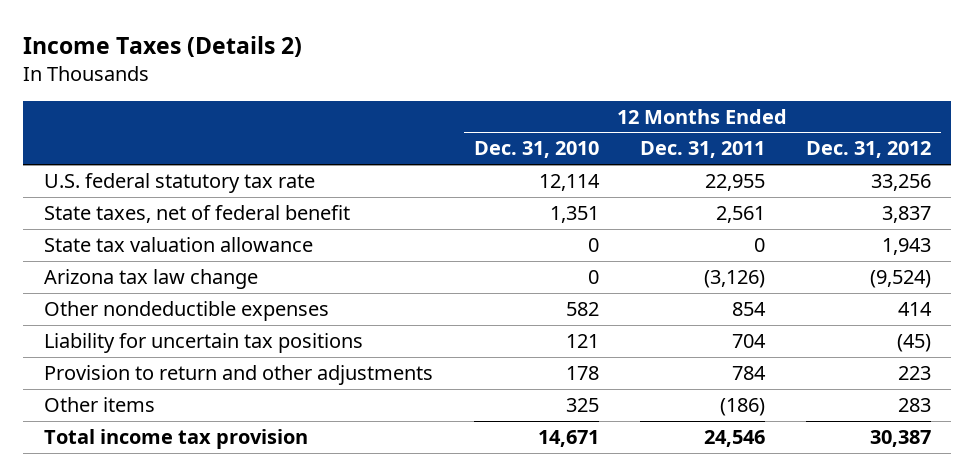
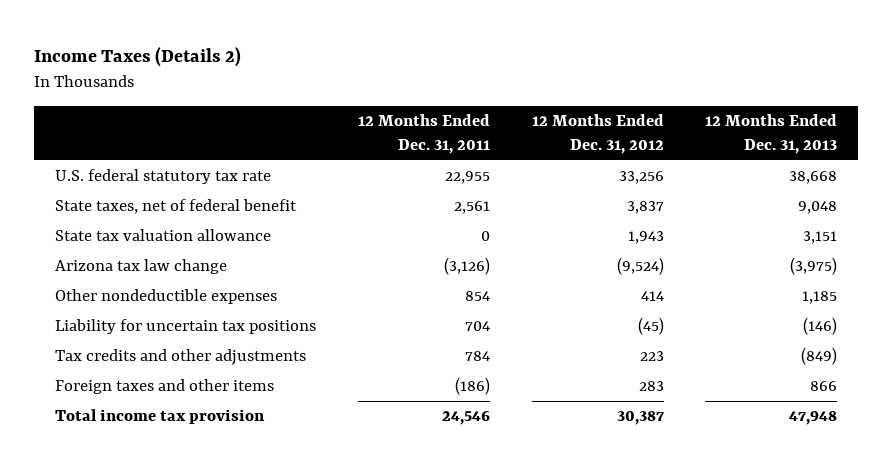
- | 12 Months Ended Dec. 31, 2010 | 12 Months Ended Dec. 31, 2011 | 12 Months Ended Dec. 31, 2012
+ | 12 Months Ended Dec. 31, 2011 | 12 Months Ended Dec. 31, 2012 | 12 Months Ended Dec. 31, 2013
- Provision to return and other adjustments | 178 | 784 | 223
- Other items | 325 | (186) | 283
+ Tax credits and other adjustments | 784 | 223 | (849)
+ Foreign taxes and other items | (186) | 283 | 866

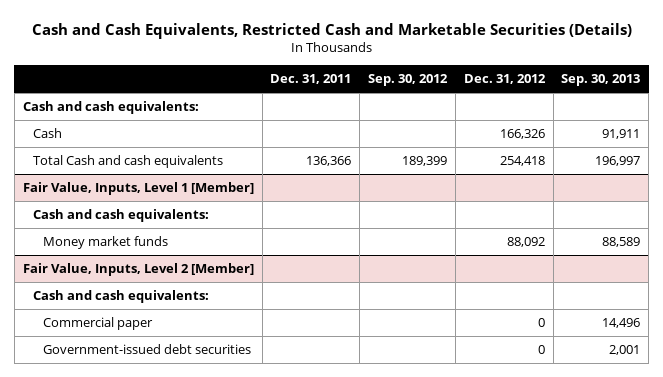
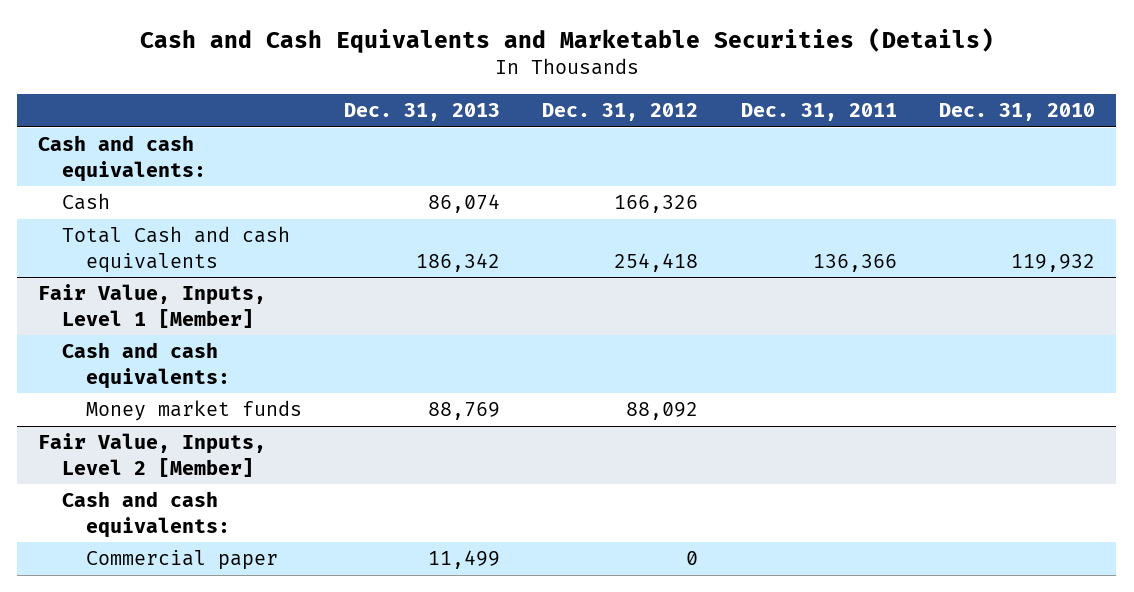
- Cash and Cash Equivalents, Restricted Cash and Marketable Securities (Details)
+ Cash and Cash Equivalents and Marketable Securities (Details)
- | Dec. 31, 2011 | Sep. 30, 2012 | Dec. 31, 2012 | Sep. 30, 2013
+ | Dec. 31, 2013 | Dec. 31, 2012 | Dec. 31, 2011 | Dec. 31, 2010
@ Fair Value, Inputs, Level 2 [Member]
- Government-issued debt securities | | | 0 | 2,001

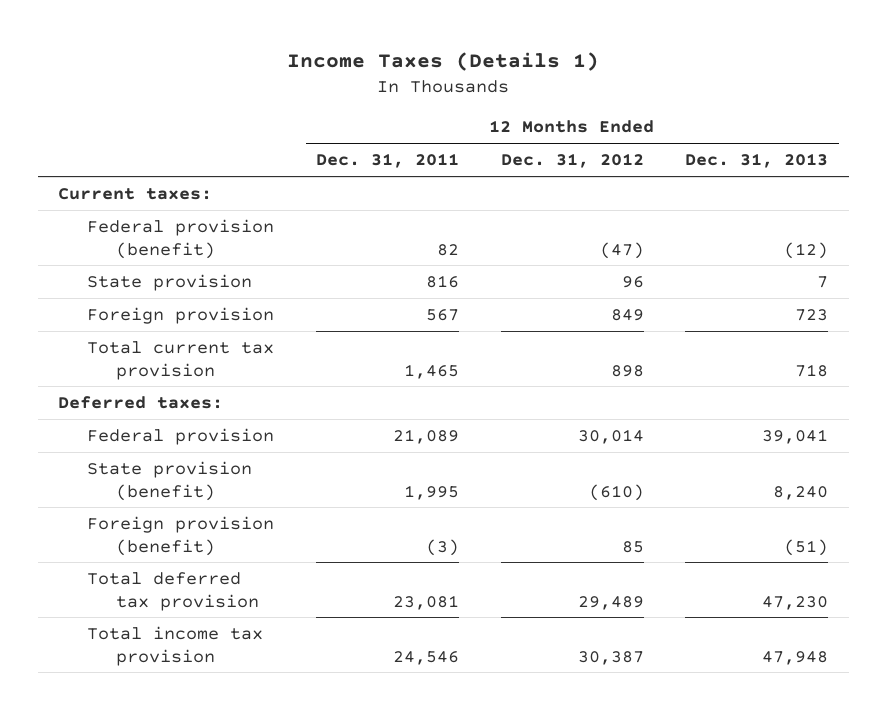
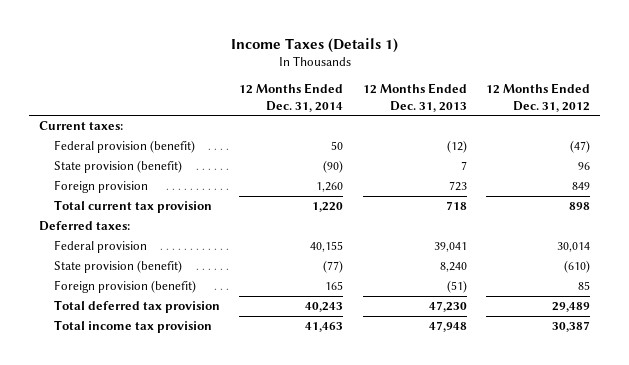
- | 12 Months Ended Dec. 31, 2011 | 12 Months Ended Dec. 31, 2012 | 12 Months Ended Dec. 31, 2013
+ | 12 Months Ended Dec. 31, 2014 | 12 Months Ended Dec. 31, 2013 | 12 Months Ended Dec. 31, 2012
- State provision | 816 | 96 | 7
+ State provision (benefit) | (90) | 7 | 96

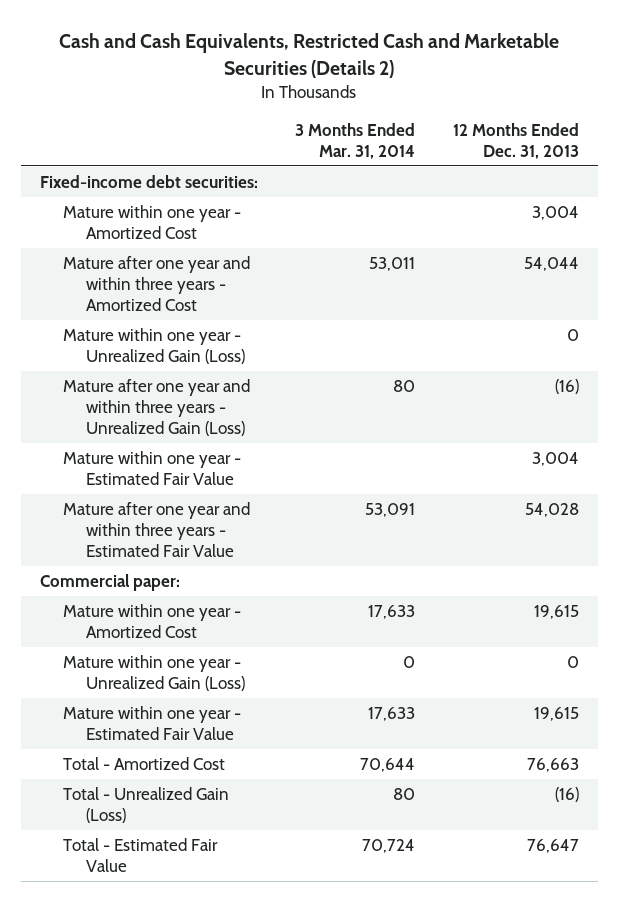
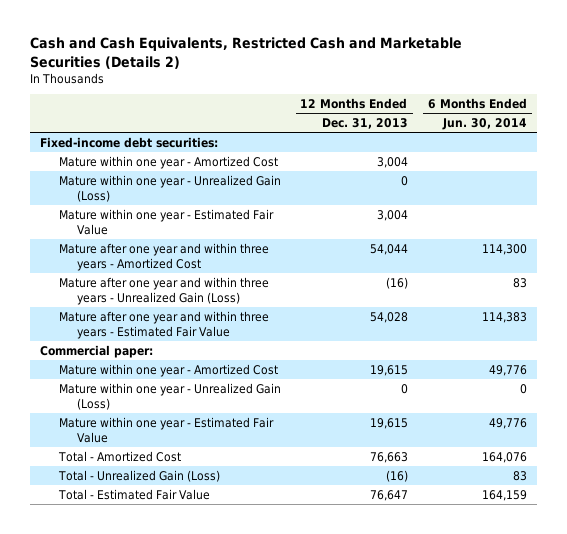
- | 3 Months Ended Mar. 31, 2014 | 12 Months Ended Dec. 31, 2013
+ | 12 Months Ended Dec. 31, 2013 | 6 Months Ended Jun. 30, 2014
moved down: Mature after one year and within three years - Amortized Cost | 54,044 | 114,300
moved down: Mature after one year and within three years - Unrealized Gain (Loss) | (16) | 83

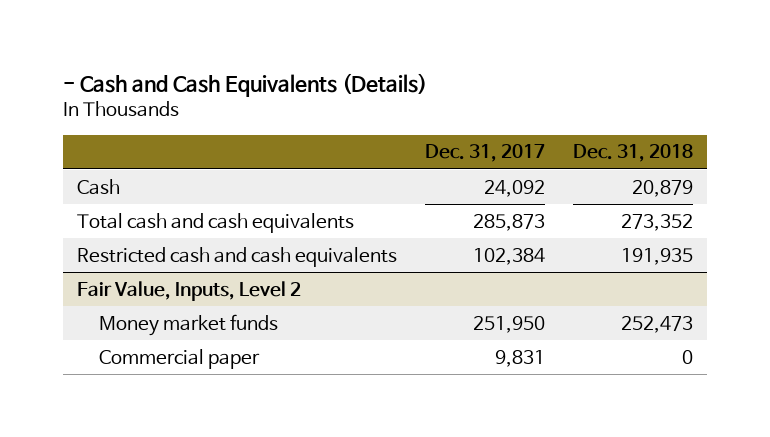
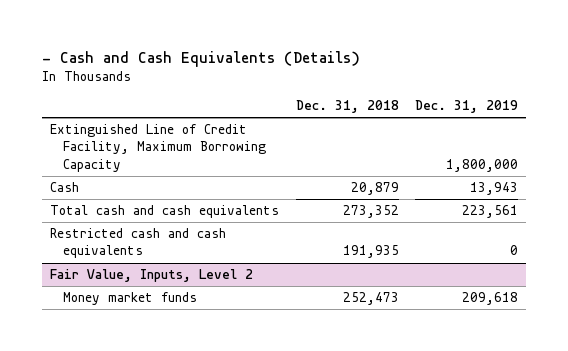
- | Dec. 31, 2017 | Dec. 31, 2018
+ | Dec. 31, 2018 | Dec. 31, 2019
+ Extinguished Line of Credit Facility, Maximum Borrowing Capacity | | 1,800,000
@ Fair Value, Inputs, Level 2
- Commercial paper | 9,831 | 0

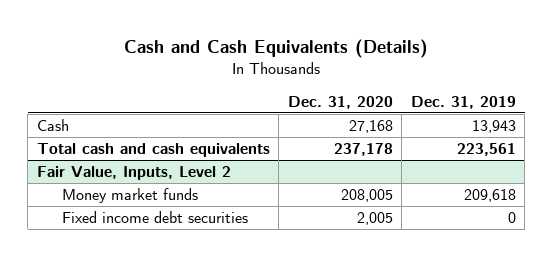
- - Cash and Cash Equivalents (Details)
+ Cash and Cash Equivalents (Details)
- | Dec. 31, 2018 | Dec. 31, 2019
+ | Dec. 31, 2020 | Dec. 31, 2019
- Extinguished Line of Credit Facility, Maximum Borrowing Capacity | | 1,800,000
- Restricted cash and cash equivalents | 191,935 | 0
@ Fair Value, Inputs, Level 2
+ Fixed income debt securities | 2,005 | 0

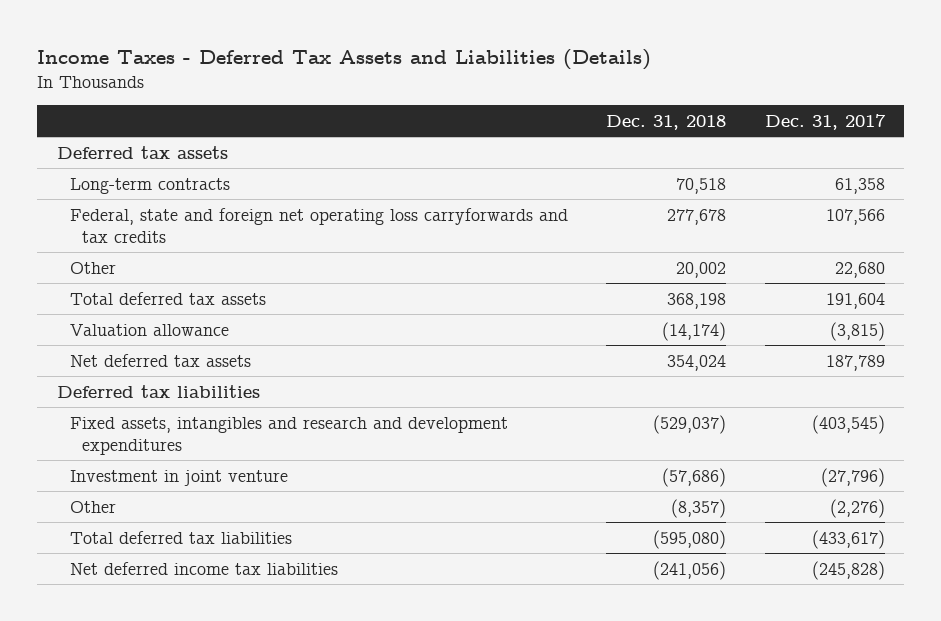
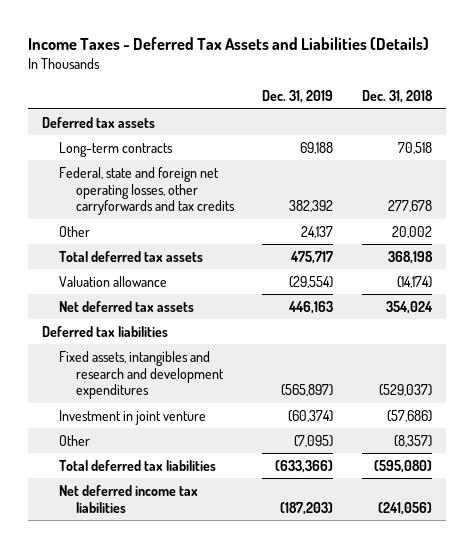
- | Dec. 31, 2018 | Dec. 31, 2017
+ | Dec. 31, 2019 | Dec. 31, 2018
- Federal, state and foreign net operating loss carryforwards and tax credits | 277,678 | 107,566
+ Federal, state and foreign net operating losses, other carryforwards and tax credits | 382,392 | 277,678

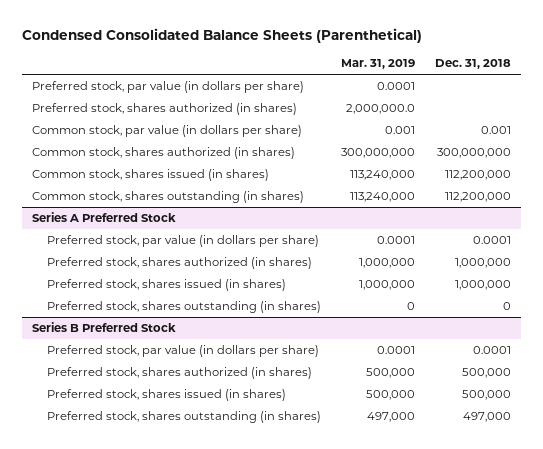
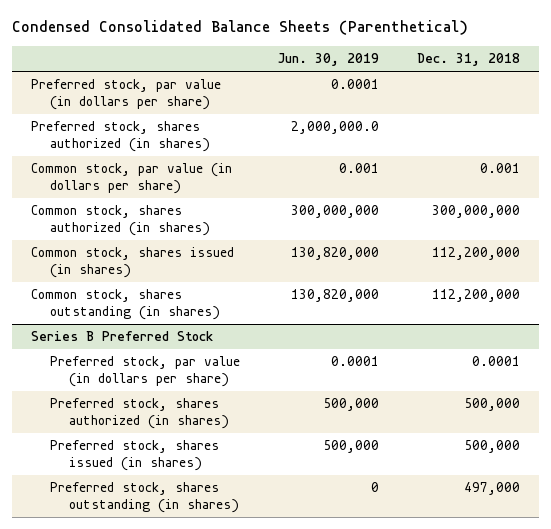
- | Mar. 31, 2019 | Dec. 31, 2018
+ | Jun. 30, 2019 | Dec. 31, 2018
- Series A Preferred Stock
- Preferred stock, par value (in dollars per share) | 0.0001 | 0.0001
- Preferred stock, shares authorized (in shares) | 1,000,000 | 1,000,000
- Preferred stock, shares issued (in shares) | 1,000,000 | 1,000,000
- Preferred stock, shares outstanding (in shares) | 0 | 0

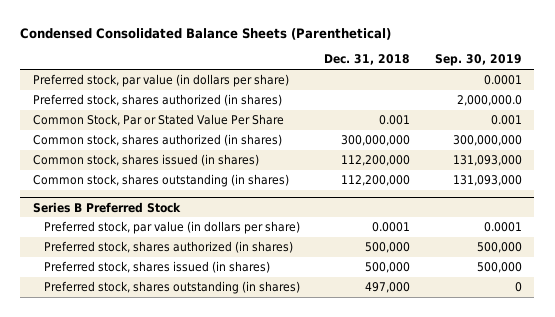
- | Jun. 30, 2019 | Dec. 31, 2018
+ | Dec. 31, 2018 | Sep. 30, 2019
- Common stock, par value (in dollars per share) | 0.001 | 0.001
+ Common Stock, Par or Stated Value Per Share | 0.001 | 0.001

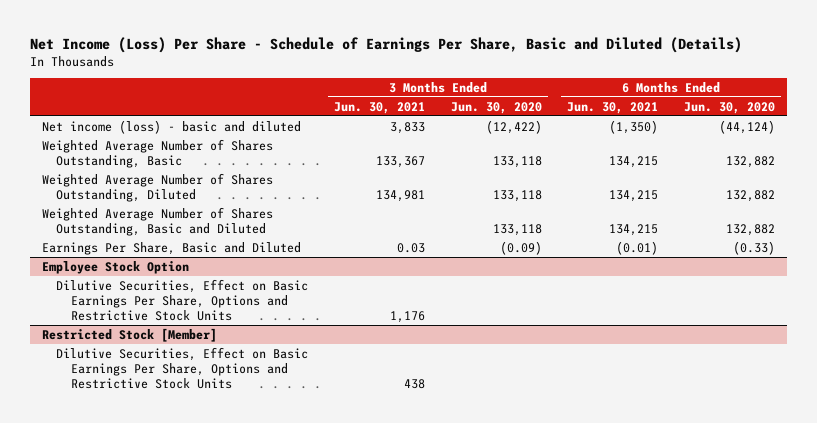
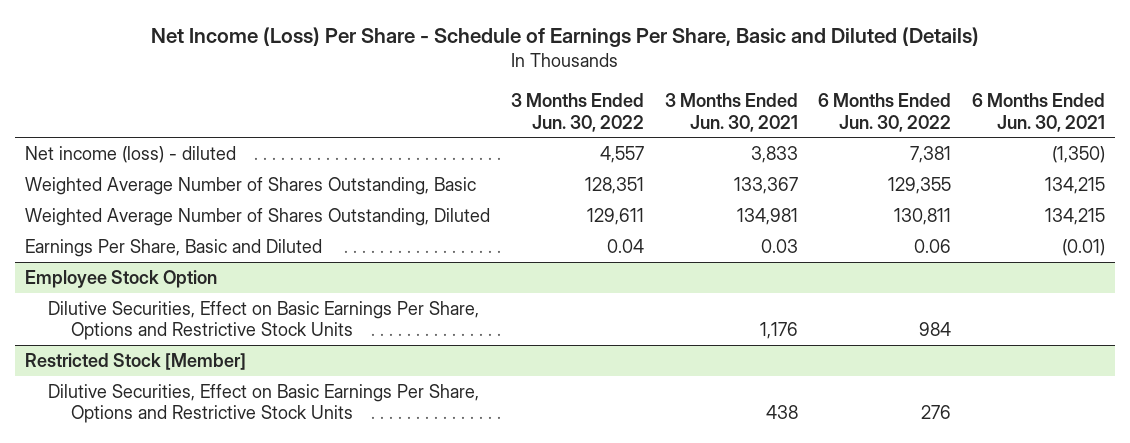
- | 3 Months Ended Jun. 30, 2021 | 3 Months Ended Jun. 30, 2020 | 6 Months Ended Jun. 30, 2021 | 6 Months Ended Jun. 30, 2020
+ | 3 Months Ended Jun. 30, 2022 | 3 Months Ended Jun. 30, 2021 | 6 Months Ended Jun. 30, 2022 | 6 Months Ended Jun. 30, 2021
- Net income (loss) - basic and diluted | 3,833 | (12,422) | (1,350) | (44,124)
+ Net income (loss) - diluted | 4,557 | 3,833 | 7,381 | (1,350)
- Weighted Average Number of Shares Outstanding, Basic and Diluted | | 133,118 | 134,215 | 132,882

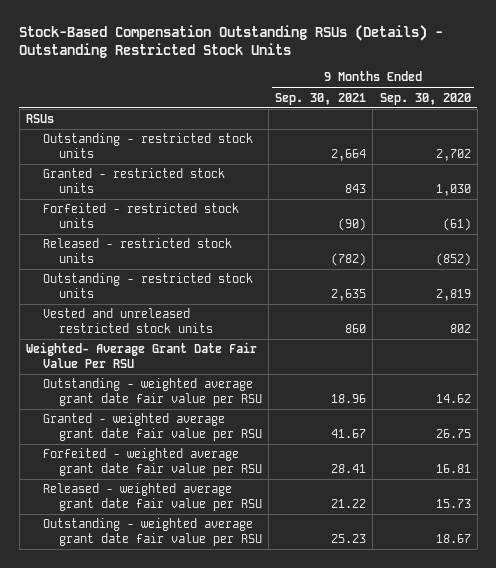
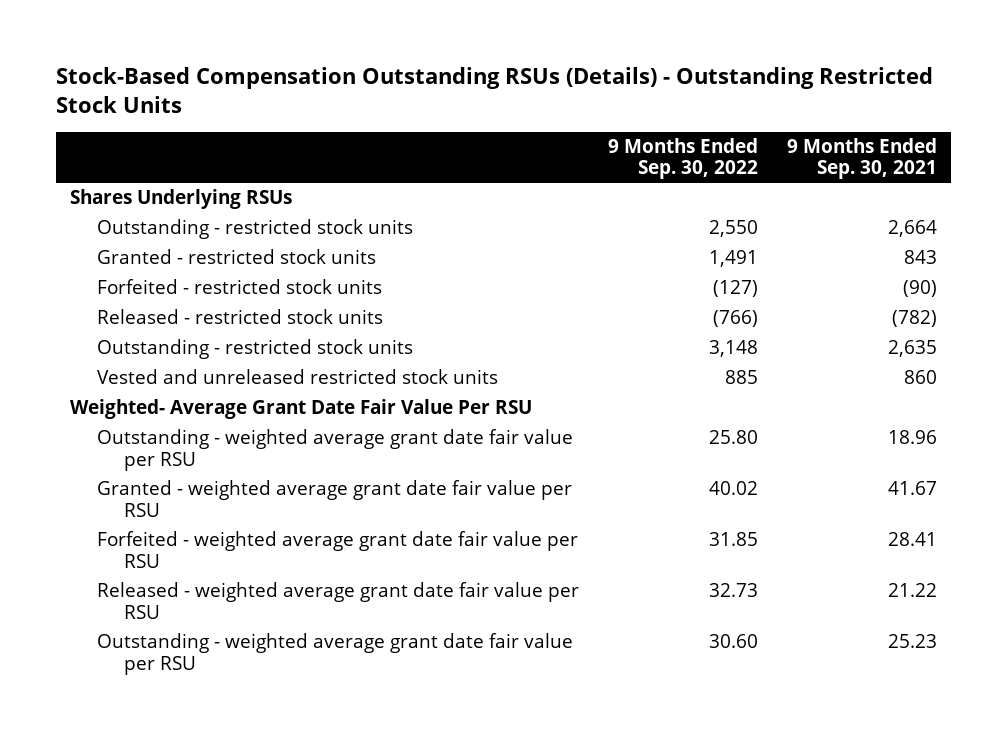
- | 9 Months Ended Sep. 30, 2021 | 9 Months Ended Sep. 30, 2020
+ | 9 Months Ended Sep. 30, 2022 | 9 Months Ended Sep. 30, 2021
- RSUs
+ Shares Underlying RSUs

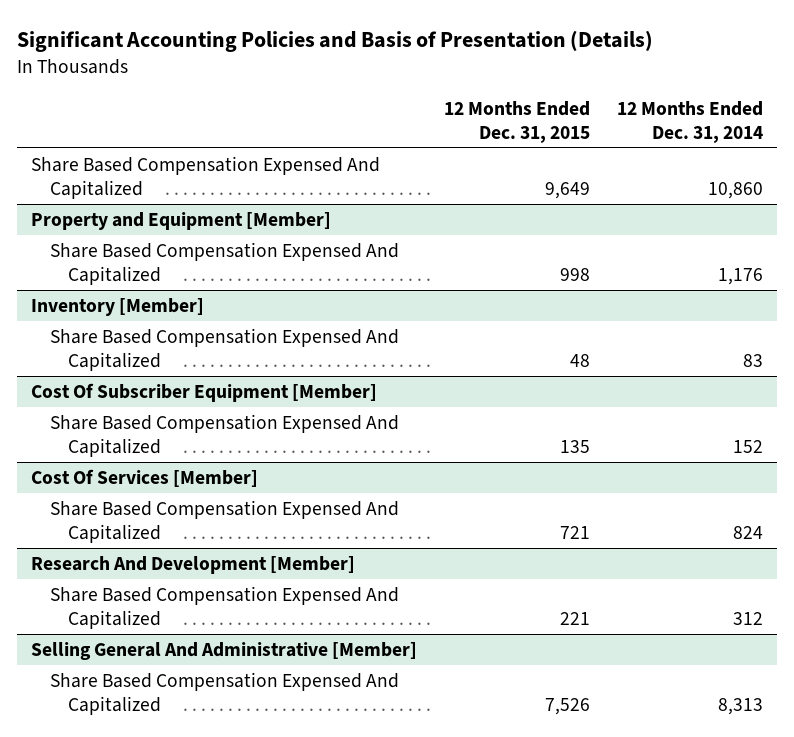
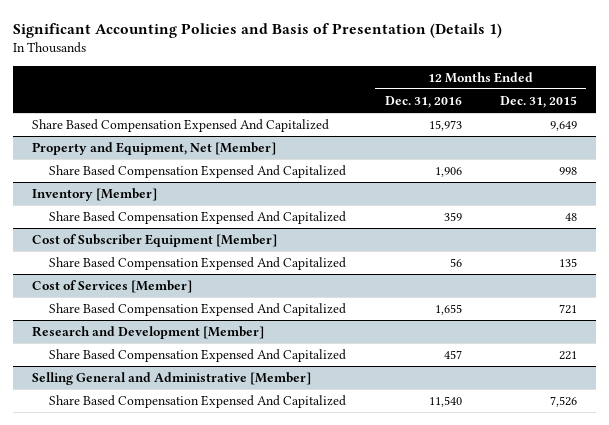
- Significant Accounting Policies and Basis of Presentation (Details)
+ Significant Accounting Policies and Basis of Presentation (Details 1)
- | 12 Months Ended Dec. 31, 2015 | 12 Months Ended Dec. 31, 2014
+ | 12 Months Ended Dec. 31, 2016 | 12 Months Ended Dec. 31, 2015
- Property and Equipment [Member]
+ Property and Equipment, Net [Member]
- Cost Of Subscriber Equipment [Member]
+ Cost of Subscriber Equipment [Member]
- Cost Of Services [Member]
+ Cost of Services [Member]
- Research And Development [Member]
+ Research and Development [Member]
- Selling General And Administrative [Member]
+ Selling General and Administrative [Member]

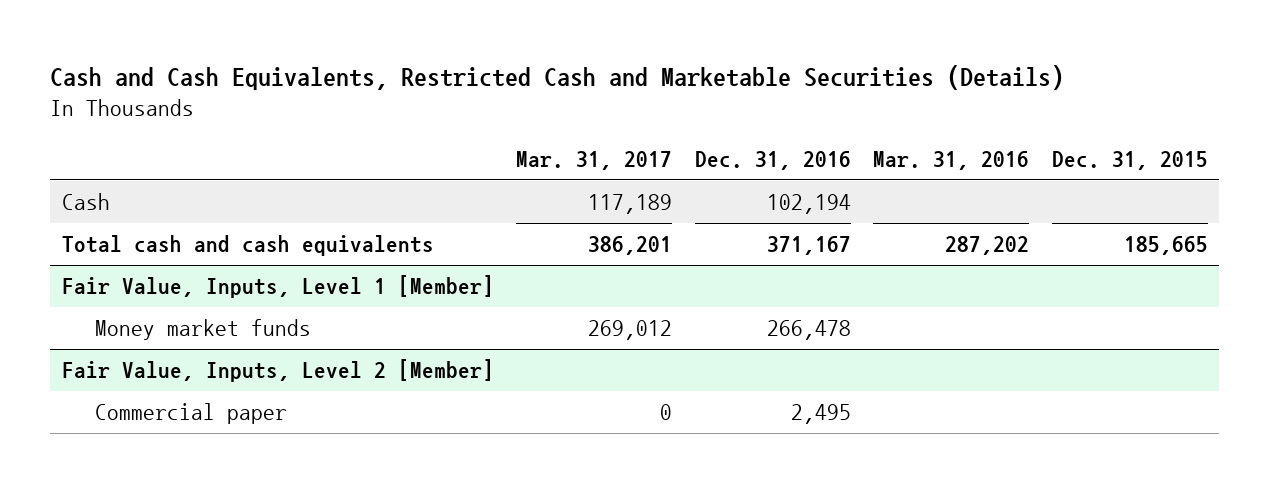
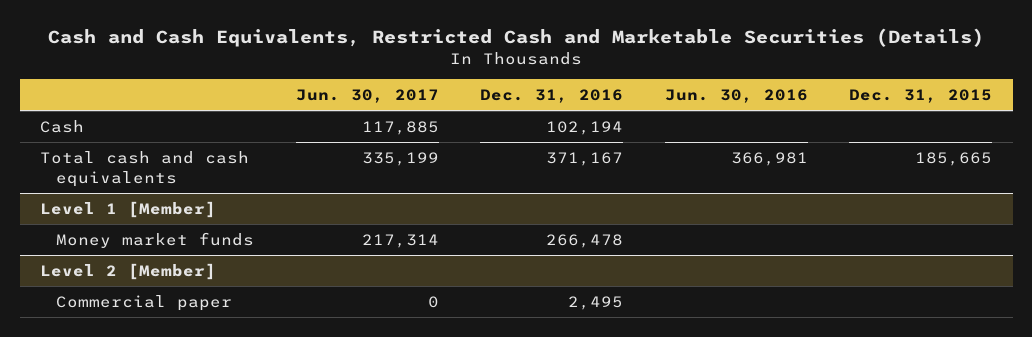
- | Mar. 31, 2017 | Dec. 31, 2016 | Mar. 31, 2016 | Dec. 31, 2015
+ | Jun. 30, 2017 | Dec. 31, 2016 | Jun. 30, 2016 | Dec. 31, 2015
- Fair Value, Inputs, Level 1 [Member]
+ Level 1 [Member]
- Fair Value, Inputs, Level 2 [Member]
+ Level 2 [Member]

